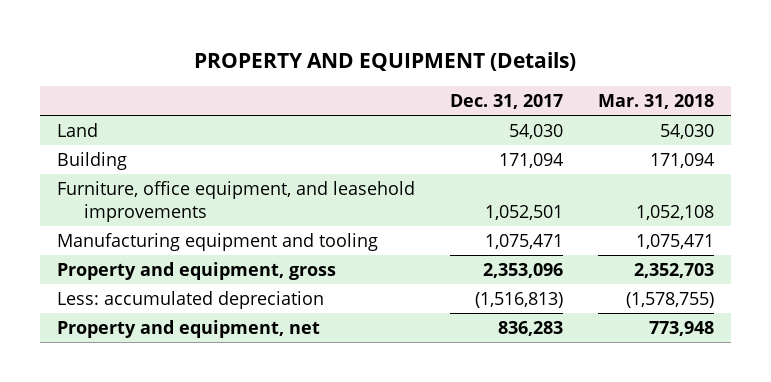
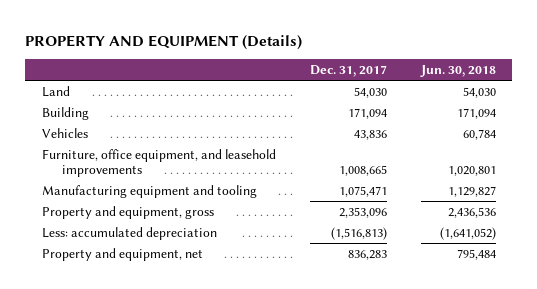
- | Dec. 31, 2017 | Mar. 31, 2018
+ | Dec. 31, 2017 | Jun. 30, 2018
- Furniture, office equipment, and leasehold improvements | 1,052,501 | 1,052,108
+ Vehicles | 43,836 | 60,784
+ Furniture, office equipment, and leasehold improvements | 1,008,665 | 1,020,801

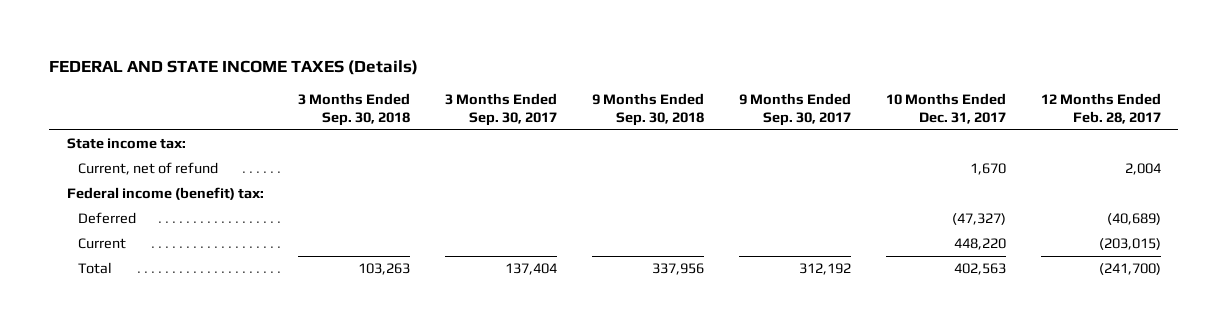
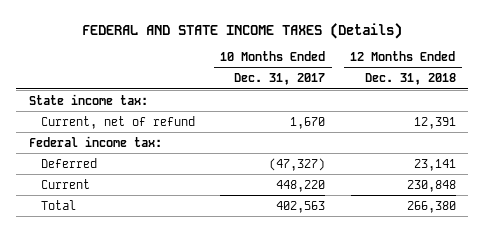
- | 3 Months Ended Sep. 30, 2018 | 3 Months Ended Sep. 30, 2017 | 9 Months Ended Sep. 30, 2018 | 9 Months Ended Sep. 30, 2017 | 10 Months Ended Dec. 31, 2017 | 12 Months Ended Feb. 28, 2017
+ | 10 Months Ended Dec. 31, 2017 | 12 Months Ended Dec. 31, 2018
- Federal income (benefit) tax:
+ Federal income tax:

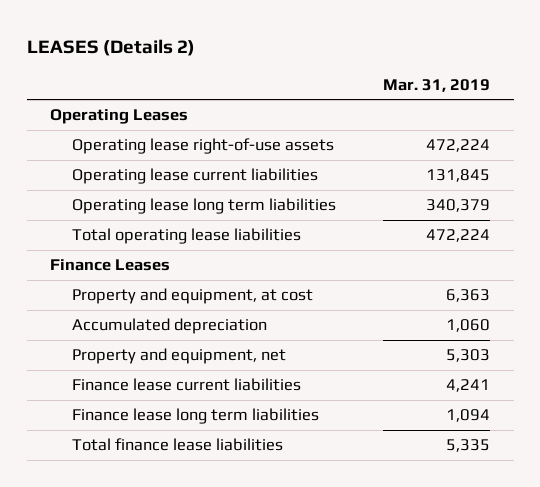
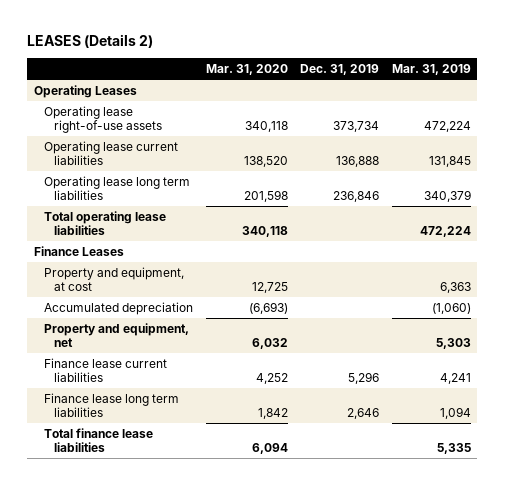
- | Mar. 31, 2019
+ | Mar. 31, 2020 | Dec. 31, 2019 | Mar. 31, 2019
- Accumulated depreciation | 1,060
+ Accumulated depreciation | (6,693) | | (1,060)

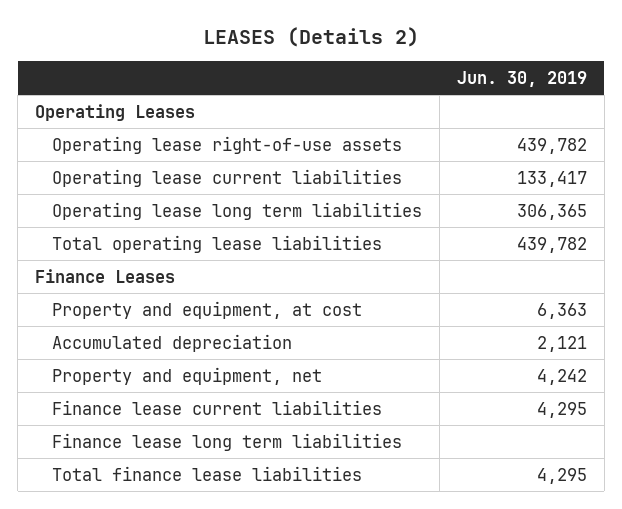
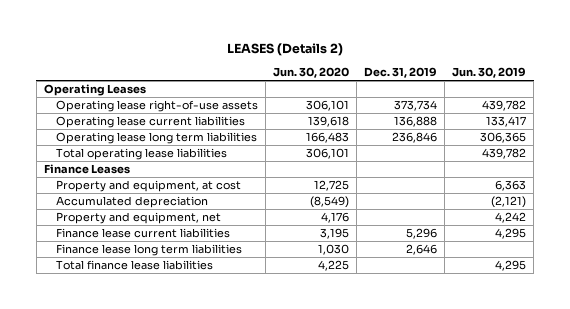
- | Jun. 30, 2019
+ | Jun. 30, 2020 | Dec. 31, 2019 | Jun. 30, 2019
- Accumulated depreciation | 2,121
+ Accumulated depreciation | (8,549) | | (2,121)

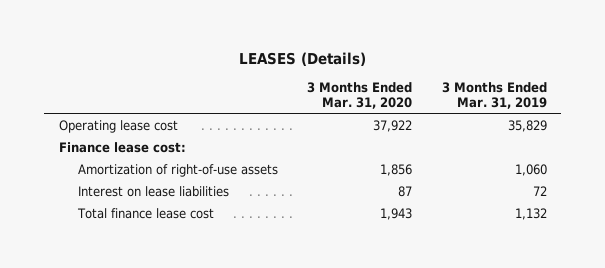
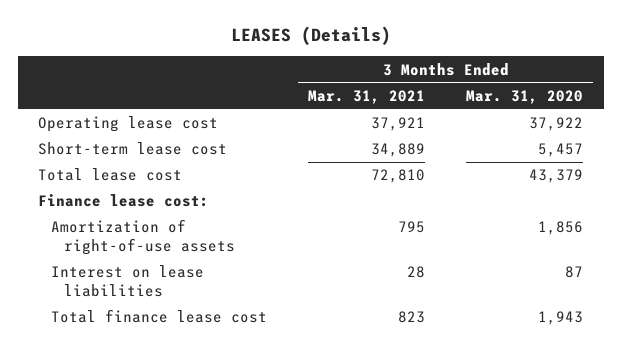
- | 3 Months Ended Mar. 31, 2020 | 3 Months Ended Mar. 31, 2019
+ | 3 Months Ended Mar. 31, 2021 | 3 Months Ended Mar. 31, 2020
+ Short-term lease cost | 34,889 | 5,457
+ Total lease cost | 72,810 | 43,379

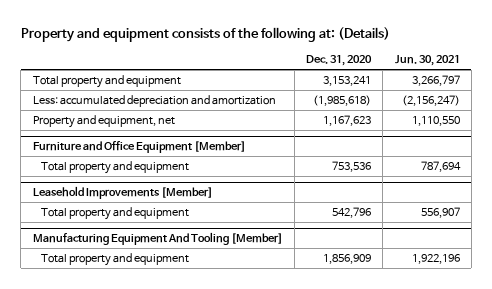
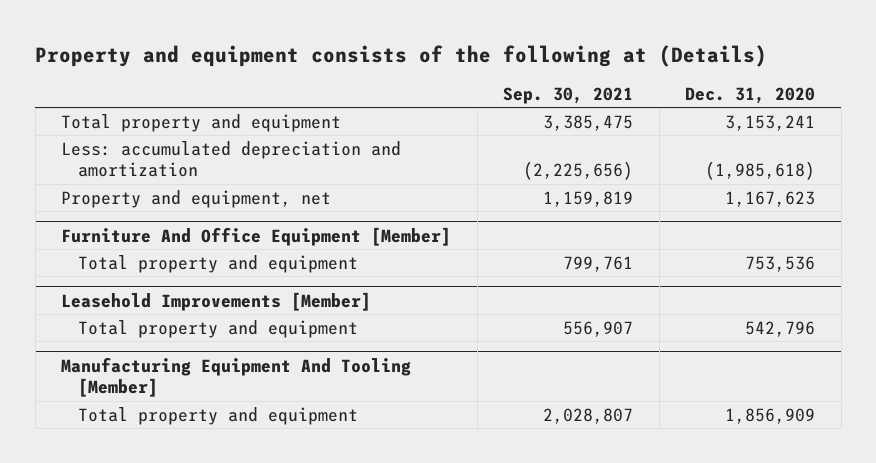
- Property and equipment consists of the following at: (Details)
+ Property and equipment consists of the following at (Details)
- | Dec. 31, 2020 | Jun. 30, 2021
+ | Sep. 30, 2021 | Dec. 31, 2020
- Furniture and Office Equipment [Member]
+ Furniture And Office Equipment [Member]

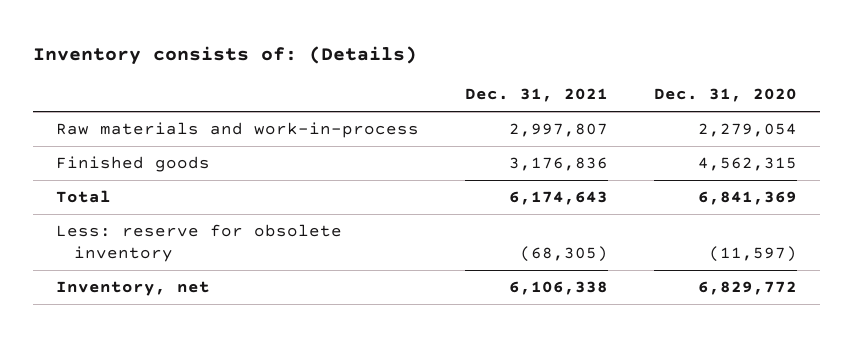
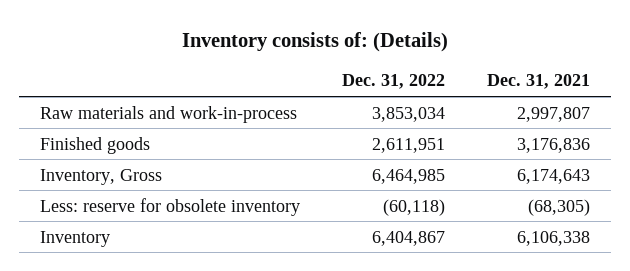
- | Dec. 31, 2021 | Dec. 31, 2020
+ | Dec. 31, 2022 | Dec. 31, 2021
- Total | 6,174,643 | 6,841,369
+ Inventory, Gross | 6,464,985 | 6,174,643
- Inventory, net | 6,106,338 | 6,829,772
+ Inventory | 6,404,867 | 6,106,338

